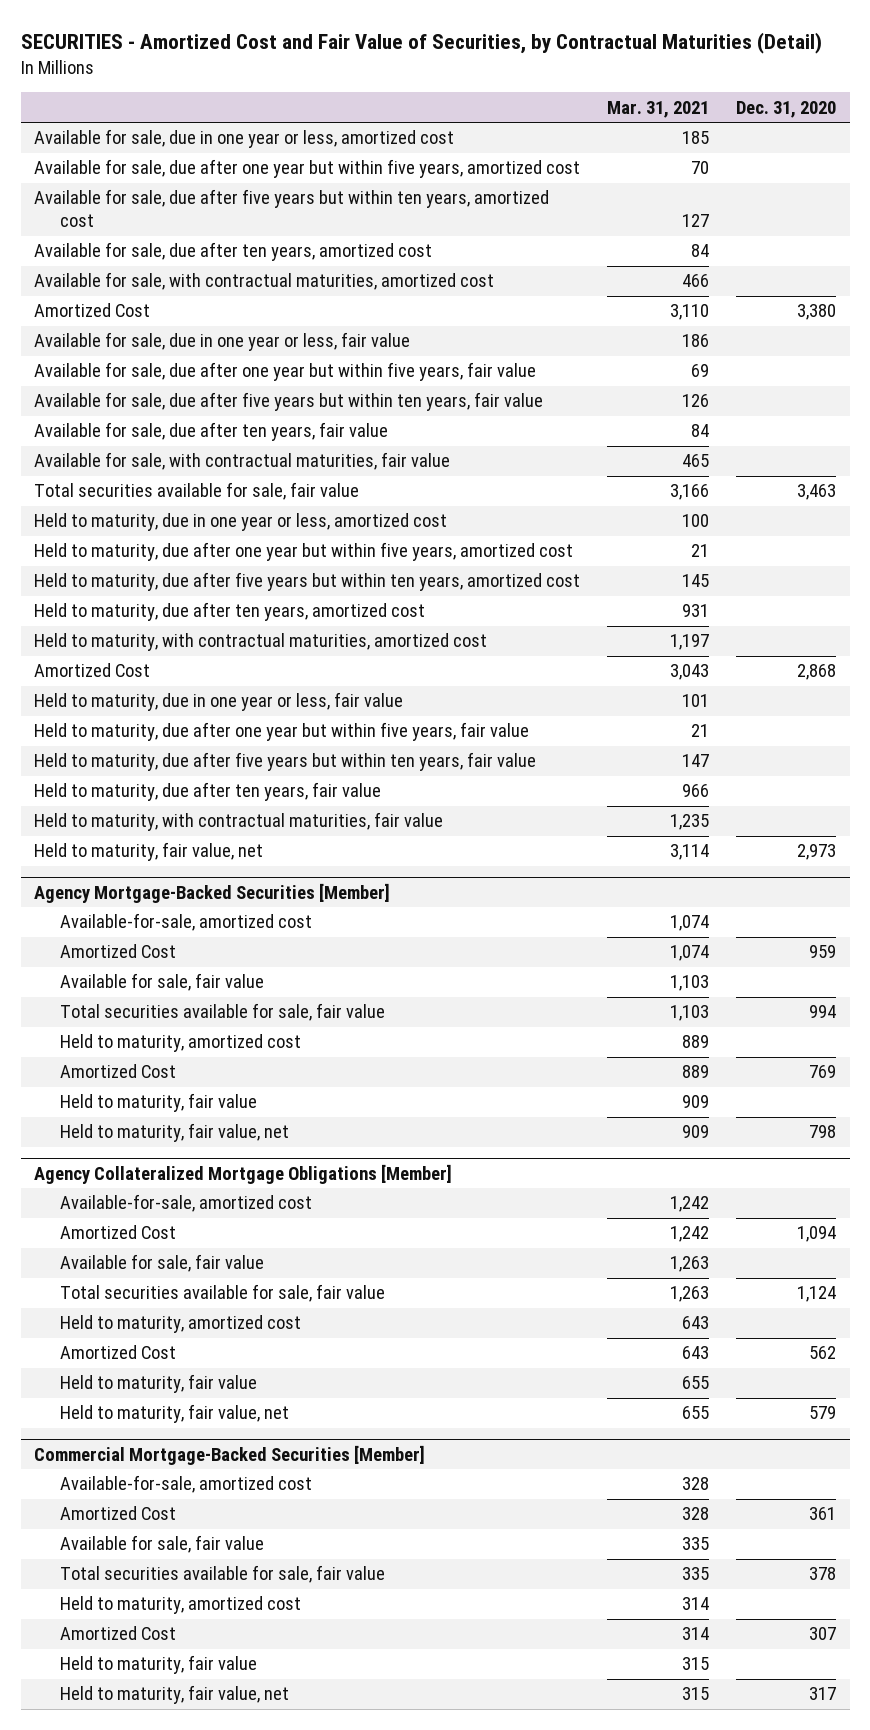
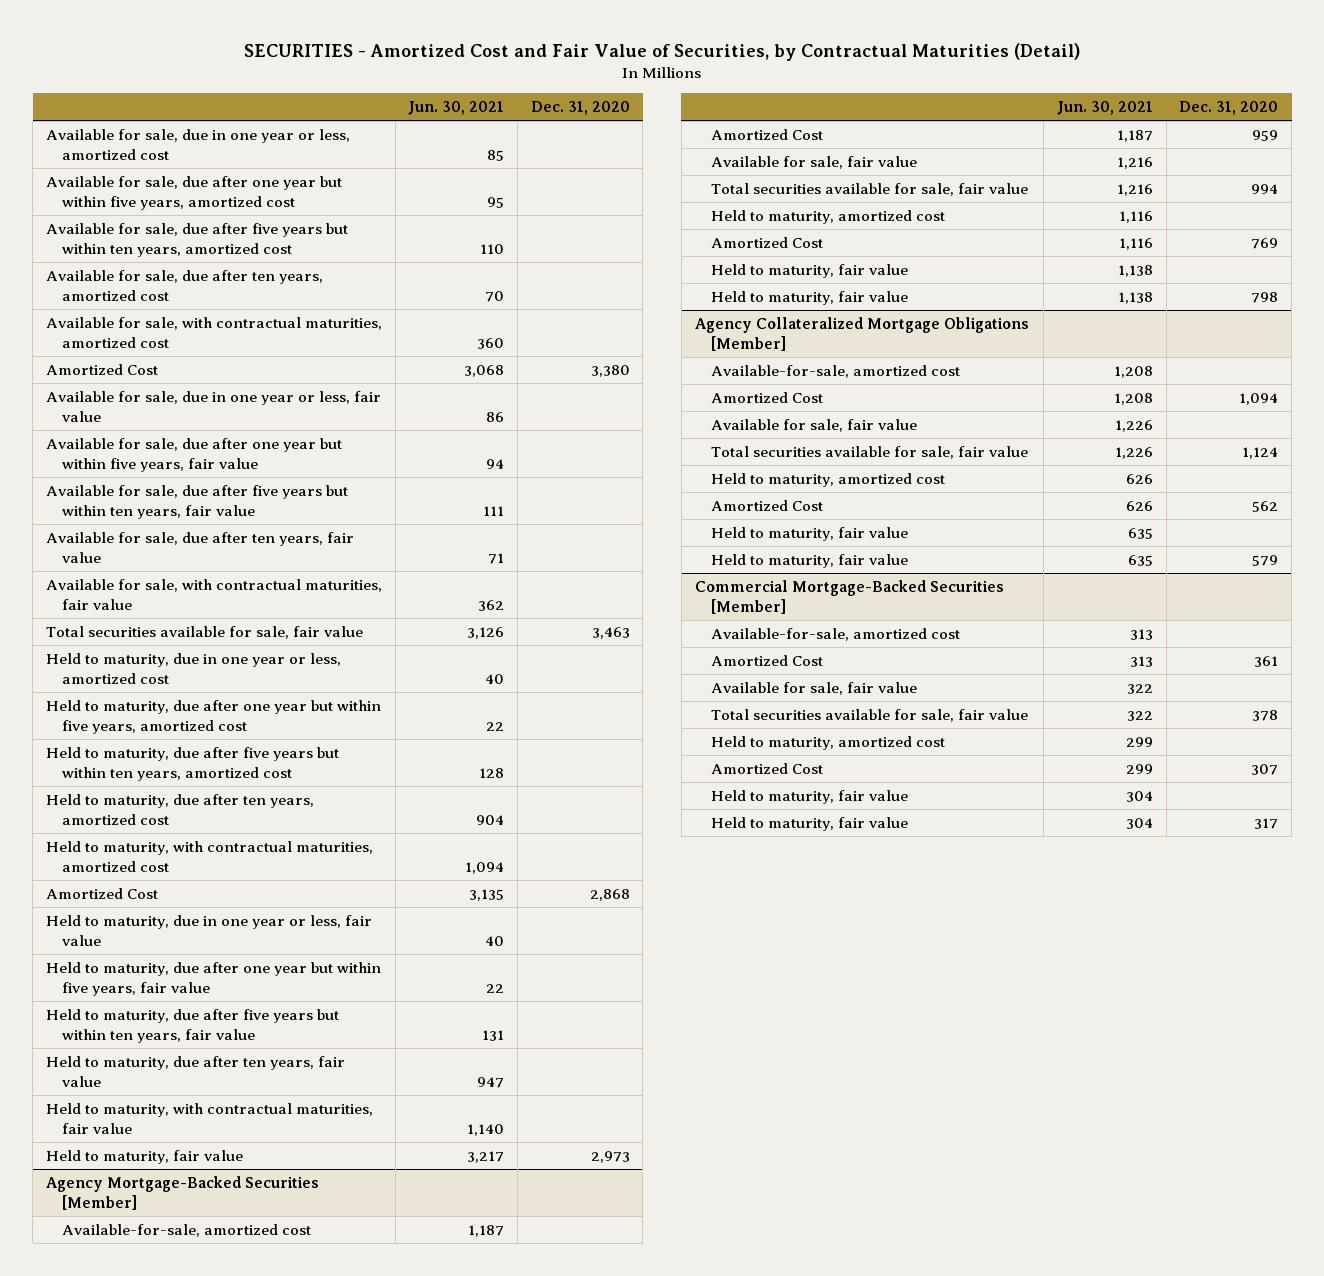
- | Mar. 31, 2021 | Dec. 31, 2020
+ | Jun. 30, 2021 | Dec. 31, 2020
- Held to maturity, fair value, net | 3,114 | 2,973
+ Held to maturity, fair value | 3,217 | 2,973
@ Agency Mortgage-Backed Securities [Member]
- Held to maturity, fair value, net | 909 | 798
+ Held to maturity, fair value | 1,138 | 798
@ Agency Collateralized Mortgage Obligations [Member]
- Held to maturity, fair value, net | 655 | 579
+ Held to maturity, fair value | 635 | 579
@ Commercial Mortgage-Backed Securities [Member]
- Held to maturity, fair value, net | 315 | 317
+ Held to maturity, fair value | 304 | 317

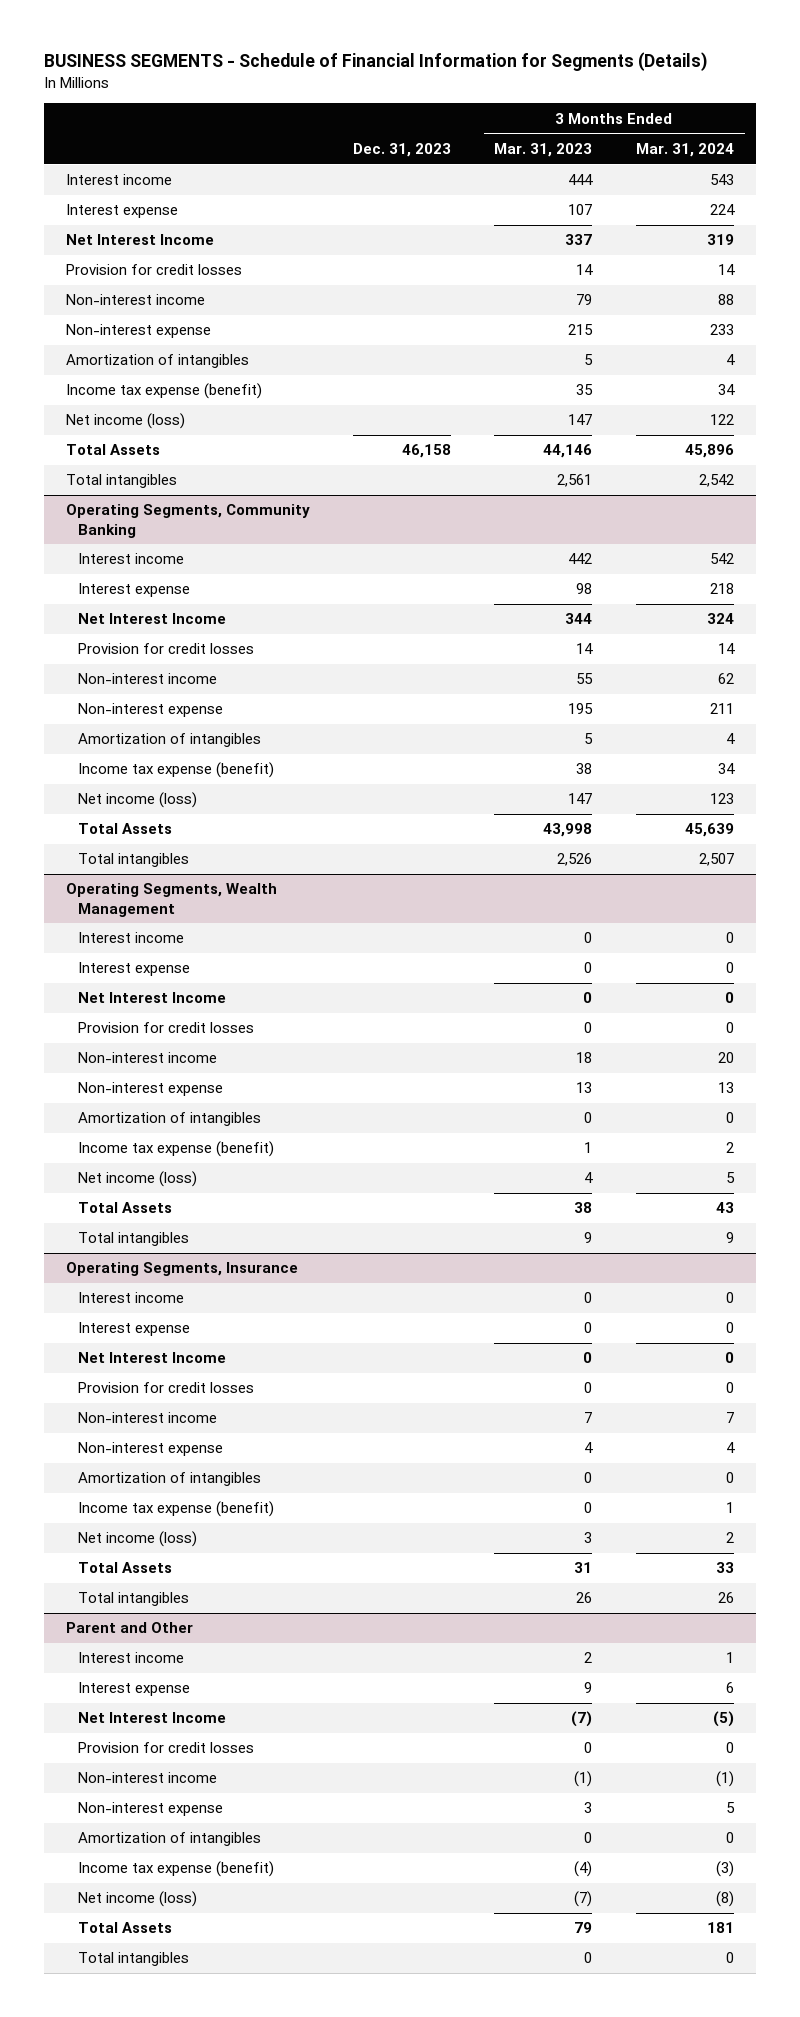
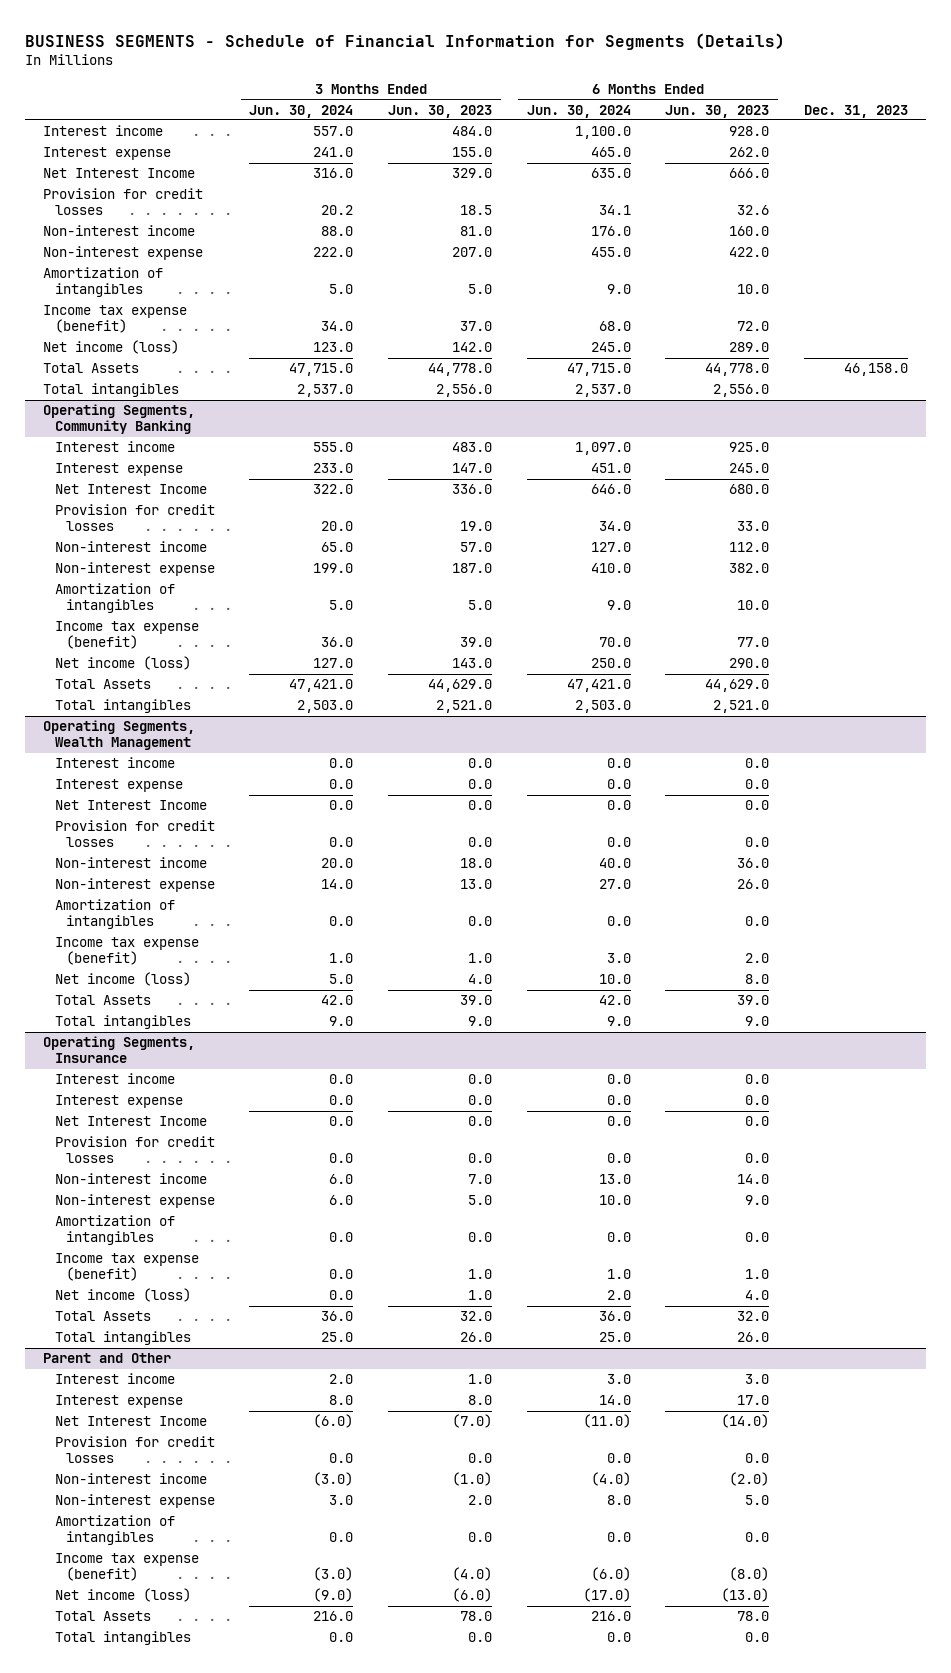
- | Dec. 31, 2023 | 3 Months Ended Mar. 31, 2023 | 3 Months Ended Mar. 31, 2024
+ | 3 Months Ended Jun. 30, 2024 | 3 Months Ended Jun. 30, 2023 | 6 Months Ended Jun. 30, 2024 | 6 Months Ended Jun. 30, 2023 | Dec. 31, 2023
- Total Assets | 46,158 | 44,146 | 45,896
+ Total Assets | 47,715.0 | 44,778.0 | 47,715.0 | 44,778.0 | 46,158.0

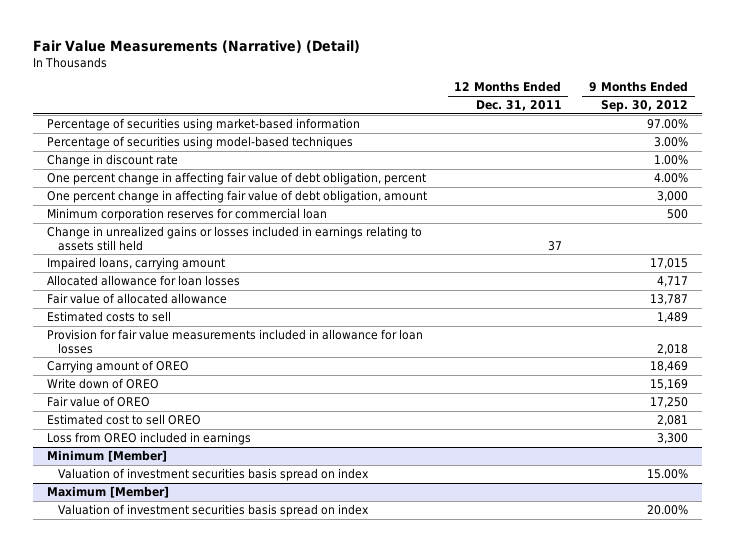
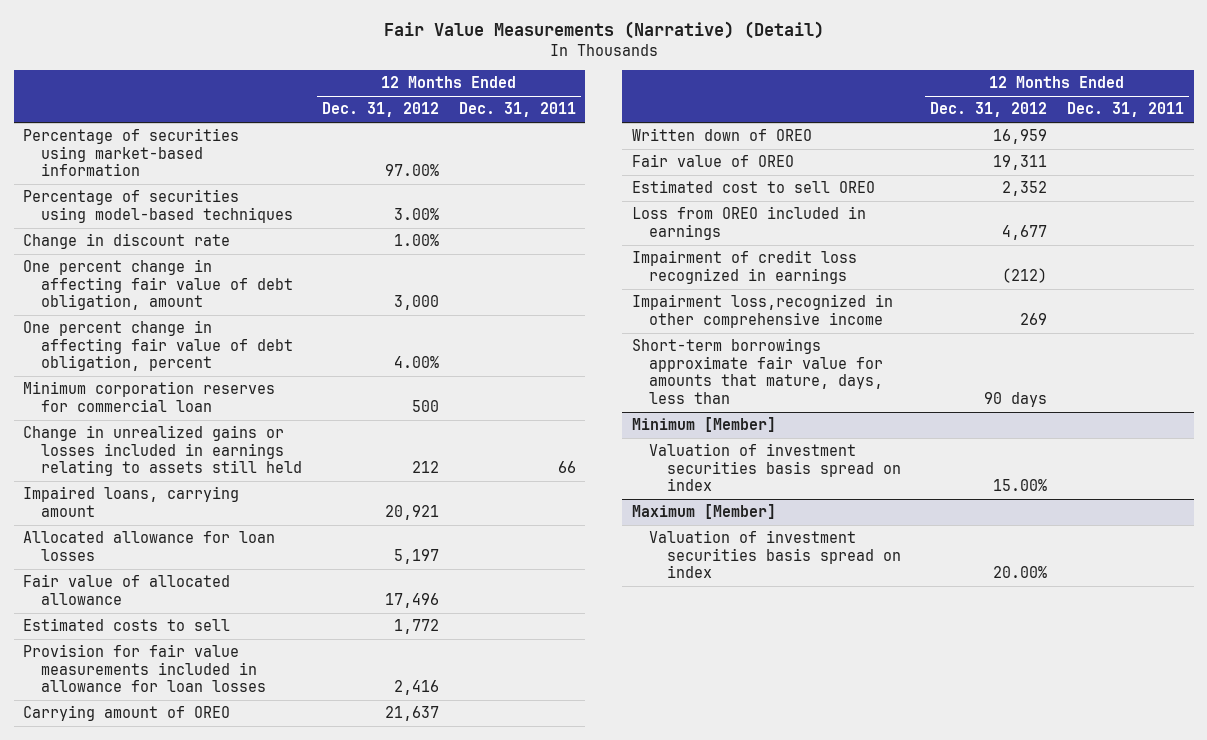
- | 12 Months Ended Dec. 31, 2011 | 9 Months Ended Sep. 30, 2012
+ | 12 Months Ended Dec. 31, 2012 | 12 Months Ended Dec. 31, 2011
moved down: One percent change in affecting fair value of debt obligation, percent | 4.00% |
- Change in unrealized gains or losses included in earnings relating to assets still held | 37 |
+ Change in unrealized gains or losses included in earnings relating to assets still held | 212 | 66
- Write down of OREO | | 15,169
+ Written down of OREO | 16,959 |
+ Impairment of credit loss recognized in earnings | (212) |
+ Impairment loss,recognized in other comprehensive income | 269 |
+ Short-term borrowings approximate fair value for amounts that mature, days, less than | 90 days |

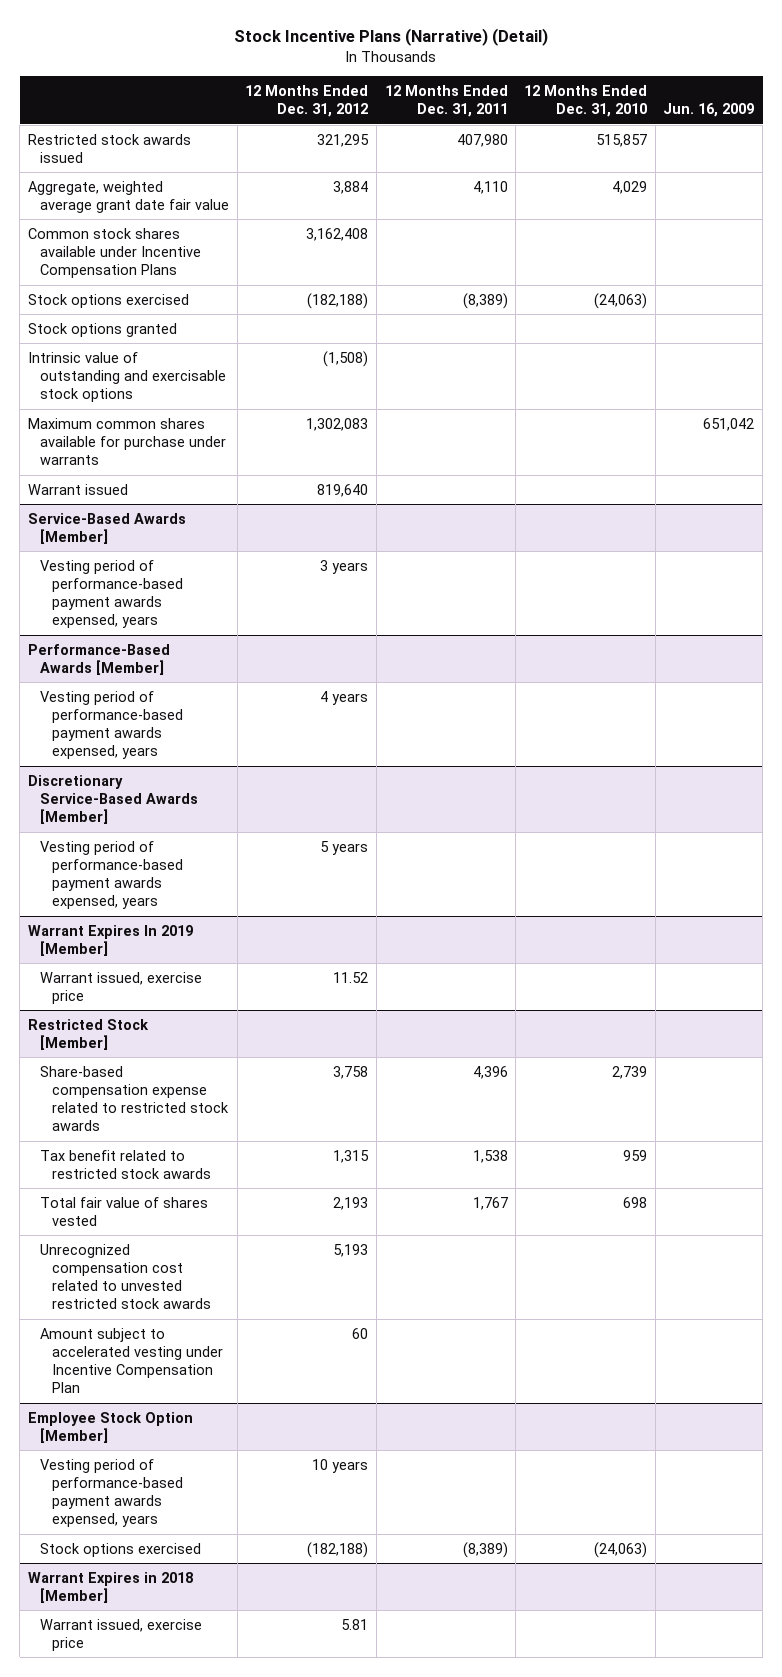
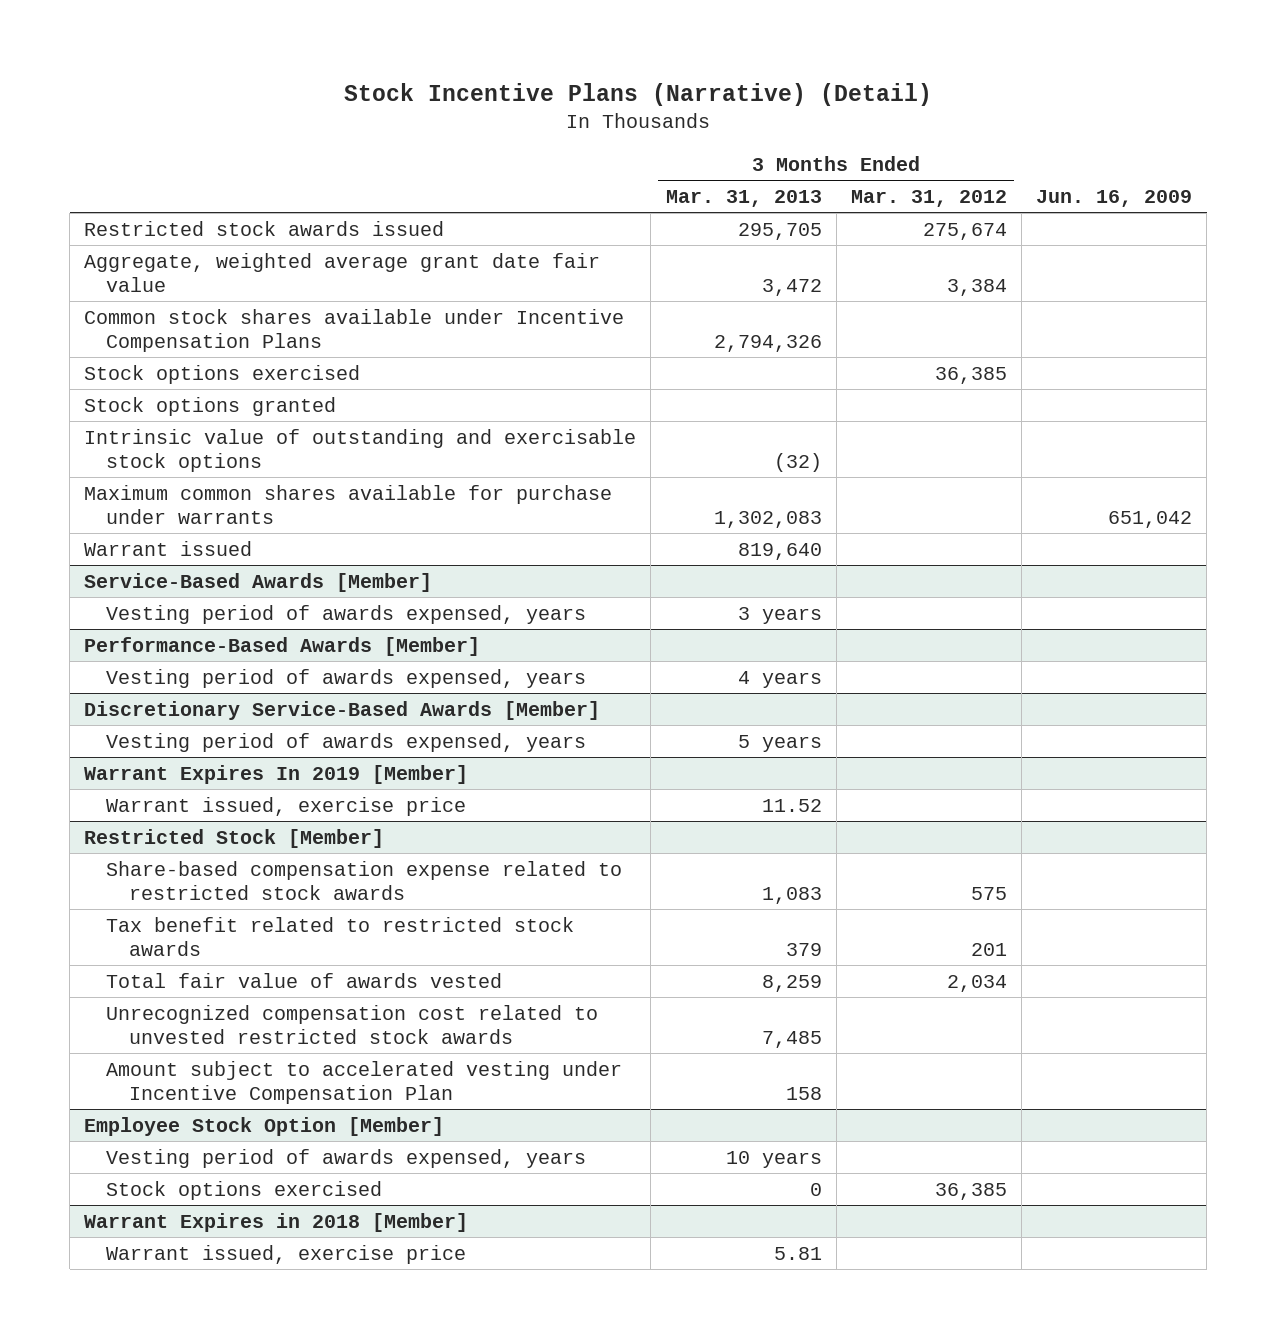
- | 12 Months Ended Dec. 31, 2012 | 12 Months Ended Dec. 31, 2011 | 12 Months Ended Dec. 31, 2010 | Jun. 16, 2009
+ | 3 Months Ended Mar. 31, 2013 | 3 Months Ended Mar. 31, 2012 | Jun. 16, 2009
@ Service-Based Awards [Member]
- Vesting period of performance-based payment awards expensed, years | 3 years | | |
+ Vesting period of awards expensed, years | 3 years | |
@ Performance-Based Awards [Member]
- Vesting period of performance-based payment awards expensed, years | 4 years | | |
+ Vesting period of awards expensed, years | 4 years | |
@ Discretionary Service-Based Awards [Member]
- Vesting period of performance-based payment awards expensed, years | 5 years | | |
+ Vesting period of awards expensed, years | 5 years | |
@ Restricted Stock [Member]
- Total fair value of shares vested | 2,193 | 1,767 | 698 |
+ Total fair value of awards vested | 8,259 | 2,034 |
@ Employee Stock Option [Member]
- Vesting period of performance-based payment awards expensed, years | 10 years | | |
+ Vesting period of awards expensed, years | 10 years | |

